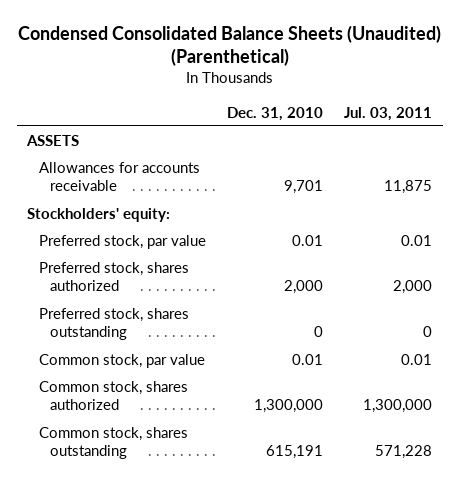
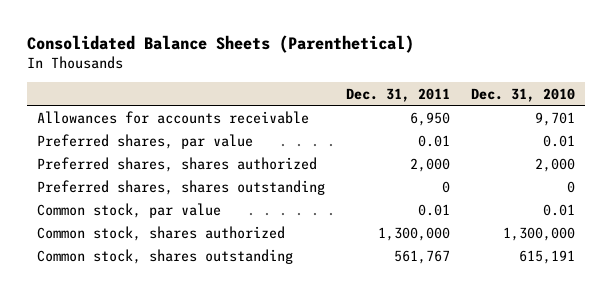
- Condensed Consolidated Balance Sheets (Unaudited) (Parenthetical)
+ Consolidated Balance Sheets (Parenthetical)
- | Dec. 31, 2010 | Jul. 03, 2011
+ | Dec. 31, 2011 | Dec. 31, 2010
- ASSETS
- Stockholders' equity:
- Preferred stock, par value | 0.01 | 0.01
- Preferred stock, shares authorized | 2,000 | 2,000
- Preferred stock, shares outstanding | 0 | 0
+ Preferred shares, par value | 0.01 | 0.01
+ Preferred shares, shares authorized | 2,000 | 2,000
+ Preferred shares, shares outstanding | 0 | 0

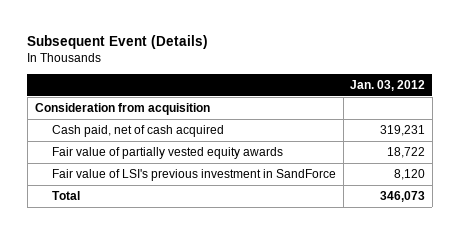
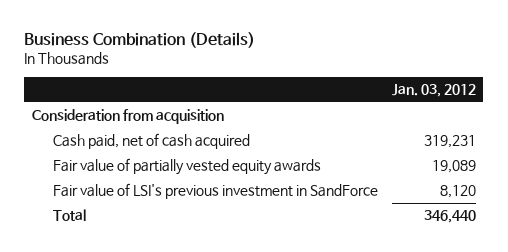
- Subsequent Event (Details)
+ Business Combination (Details)
- Fair value of partially vested equity awards | 18,722
+ Fair value of partially vested equity awards | 19,089
- Total | 346,073
+ Total | 346,440

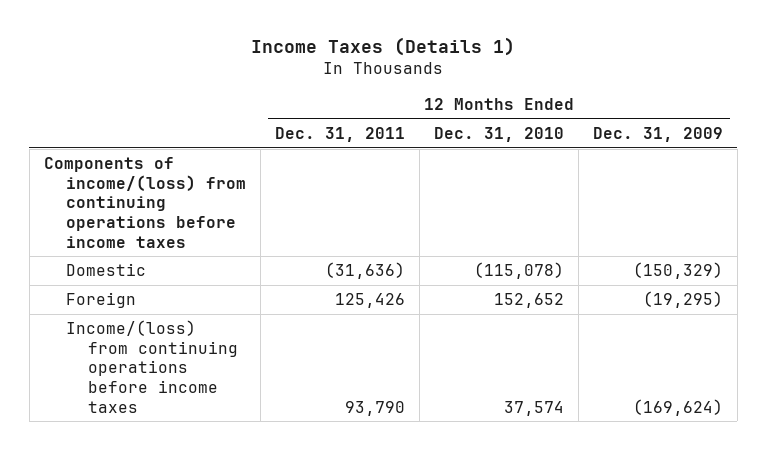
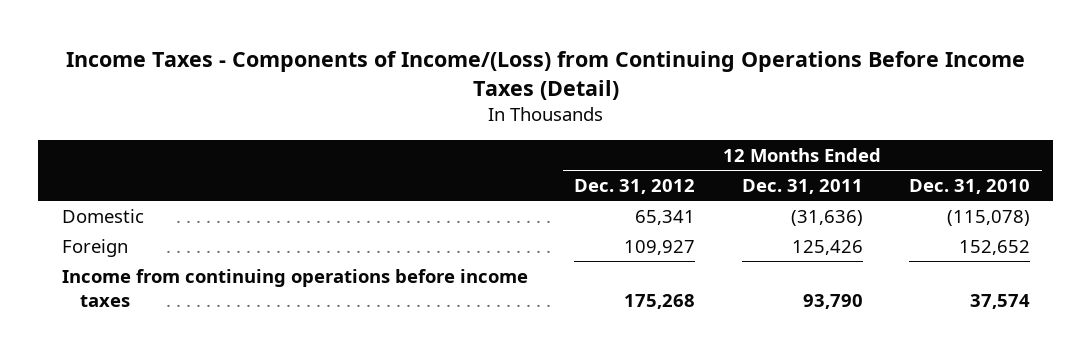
- Income Taxes (Details 1)
+ Income Taxes - Components of Income/(Loss) from Continuing Operations Before Income Taxes (Detail)
- | 12 Months Ended Dec. 31, 2011 | 12 Months Ended Dec. 31, 2010 | 12 Months Ended Dec. 31, 2009
+ | 12 Months Ended Dec. 31, 2012 | 12 Months Ended Dec. 31, 2011 | 12 Months Ended Dec. 31, 2010
- Components of income/(loss) from continuing operations before income taxes
- Income/(loss) from continuing operations before income taxes | 93,790 | 37,574 | (169,624)
+ Income from continuing operations before income taxes | 175,268 | 93,790 | 37,574

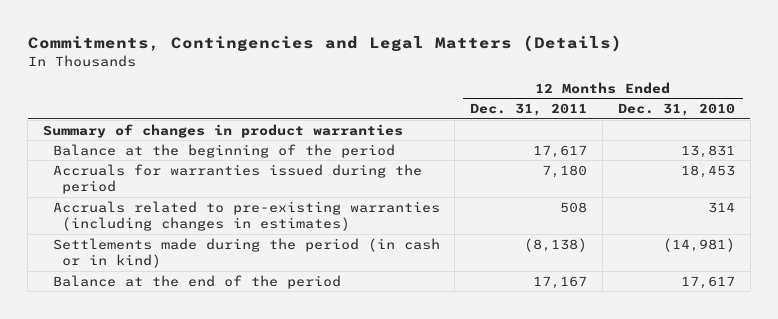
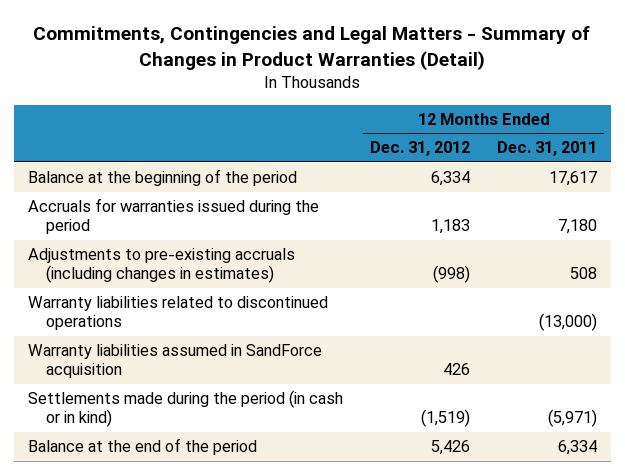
- Commitments, Contingencies and Legal Matters (Details)
+ Commitments, Contingencies and Legal Matters - Summary of Changes in Product Warranties (Detail)
- | 12 Months Ended Dec. 31, 2011 | 12 Months Ended Dec. 31, 2010
+ | 12 Months Ended Dec. 31, 2012 | 12 Months Ended Dec. 31, 2011
- Summary of changes in product warranties
- Accruals related to pre-existing warranties (including changes in estimates) | 508 | 314
- Settlements made during the period (in cash or in kind) | (8,138) | (14,981)
- Balance at the end of the period | 17,167 | 17,617
+ Adjustments to pre-existing accruals (including changes in estimates) | (998) | 508
+ Warranty liabilities related to discontinued operations | | (13,000)
+ Warranty liabilities assumed in SandForce acquisition | 426 |
+ Settlements made during the period (in cash or in kind) | (1,519) | (5,971)
+ Balance at the end of the period | 5,426 | 6,334

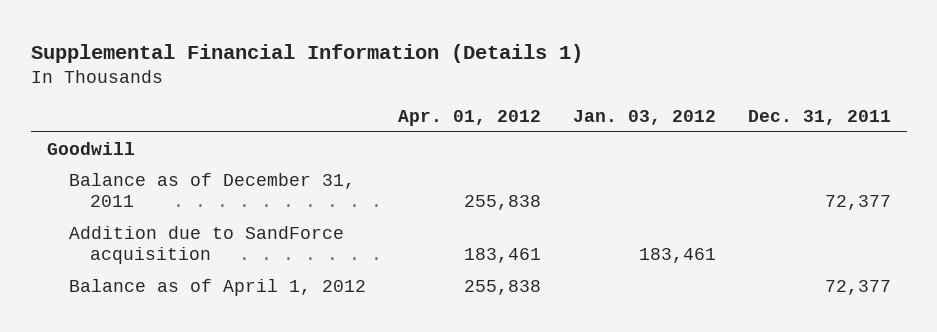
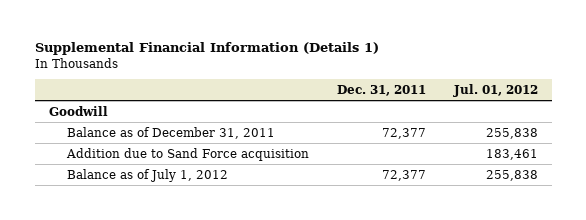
- | Apr. 01, 2012 | Jan. 03, 2012 | Dec. 31, 2011
+ | Dec. 31, 2011 | Jul. 01, 2012
- Addition due to SandForce acquisition | 183,461 | 183,461 |
- Balance as of April 1, 2012 | 255,838 | | 72,377
+ Addition due to Sand Force acquisition | | 183,461
+ Balance as of July 1, 2012 | 72,377 | 255,838

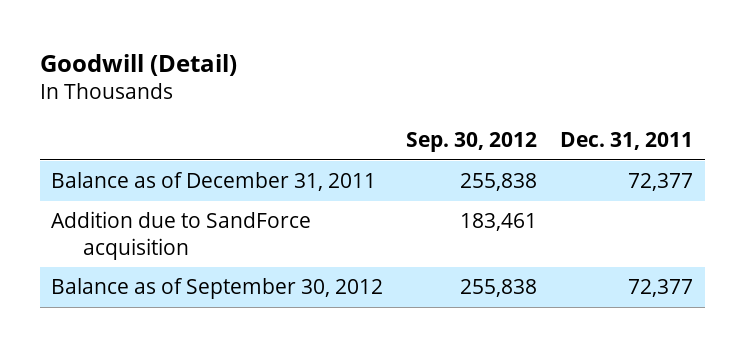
- Supplemental Financial Information (Details 1)
+ Goodwill (Detail)
- | Dec. 31, 2011 | Jul. 01, 2012
+ | Sep. 30, 2012 | Dec. 31, 2011
- Goodwill
- Addition due to Sand Force acquisition | | 183,461
- Balance as of July 1, 2012 | 72,377 | 255,838
+ Addition due to SandForce acquisition | 183,461 |
+ Balance as of September 30, 2012 | 255,838 | 72,377

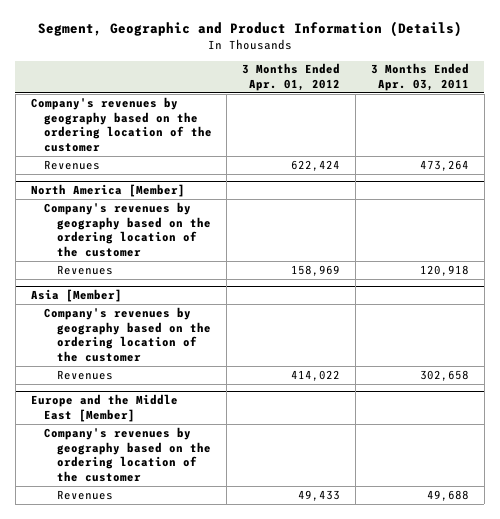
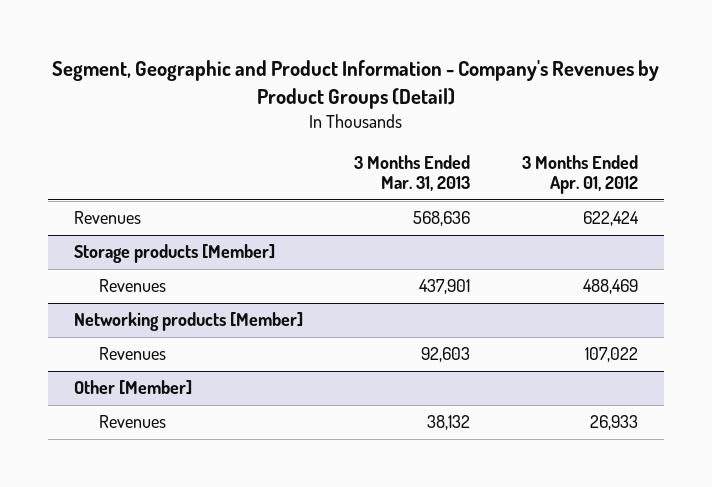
- Segment, Geographic and Product Information (Details)
+ Segment, Geographic and Product Information - Company's Revenues by Product Groups (Detail)
- | 3 Months Ended Apr. 01, 2012 | 3 Months Ended Apr. 03, 2011
+ | 3 Months Ended Mar. 31, 2013 | 3 Months Ended Apr. 01, 2012
- Company's revenues by geography based on the ordering location of the customer
- North America [Member]
- Company's revenues by geography based on the ordering location of the customer
- Revenues | 158,969 | 120,918
- Asia [Member]
- Company's revenues by geography based on the ordering location of the customer
- Revenues | 414,022 | 302,658
- Europe and the Middle East [Member]
- Company's revenues by geography based on the ordering location of the customer
- Revenues | 49,433 | 49,688
+ Storage products [Member]
+ Revenues | 437,901 | 488,469
+ Networking products [Member]
+ Revenues | 92,603 | 107,022
+ Other [Member]
+ Revenues | 38,132 | 26,933

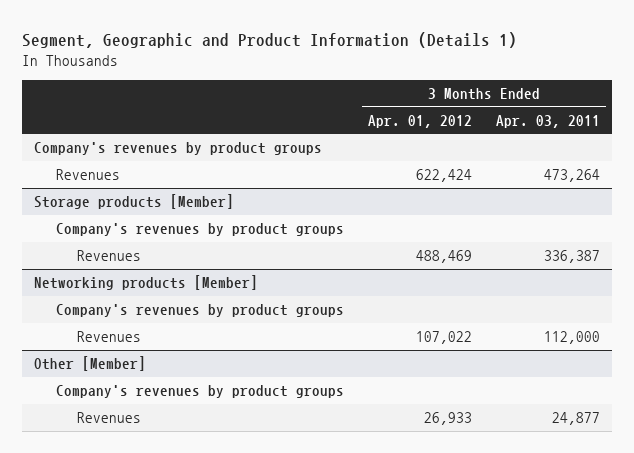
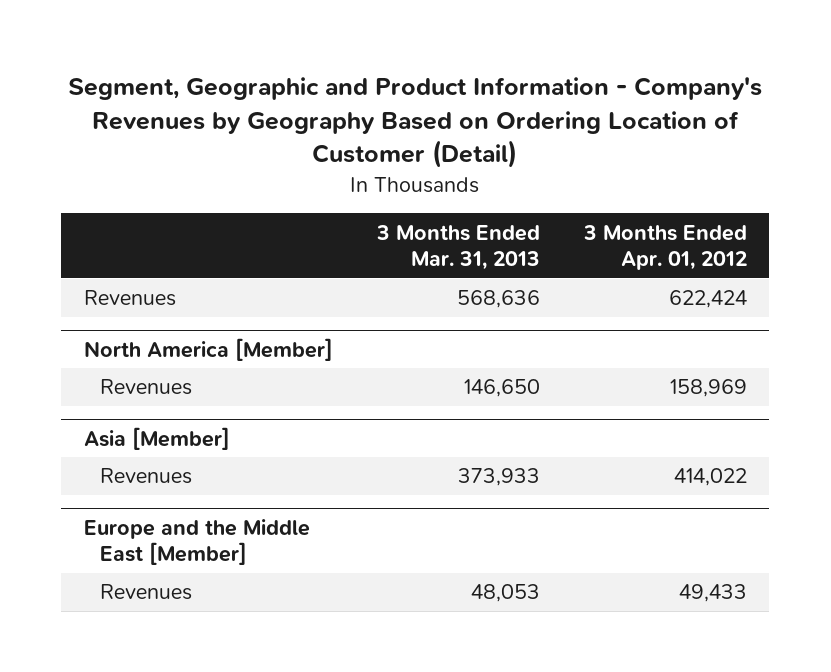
- Segment, Geographic and Product Information (Details 1)
+ Segment, Geographic and Product Information - Company's Revenues by Geography Based on Ordering Location of Customer (Detail)
- | 3 Months Ended Apr. 01, 2012 | 3 Months Ended Apr. 03, 2011
+ | 3 Months Ended Mar. 31, 2013 | 3 Months Ended Apr. 01, 2012
- Company's revenues by product groups
- Storage products [Member]
- Company's revenues by product groups
- Revenues | 488,469 | 336,387
- Networking products [Member]
- Company's revenues by product groups
- Revenues | 107,022 | 112,000
- Other [Member]
- Company's revenues by product groups
- Revenues | 26,933 | 24,877
+ North America [Member]
+ Revenues | 146,650 | 158,969
+ Asia [Member]
+ Revenues | 373,933 | 414,022
+ Europe and the Middle East [Member]
+ Revenues | 48,053 | 49,433

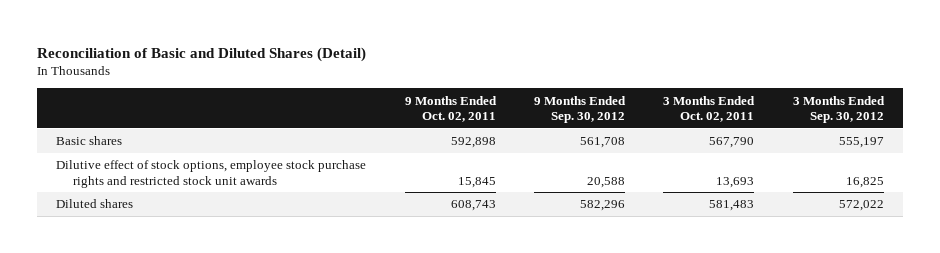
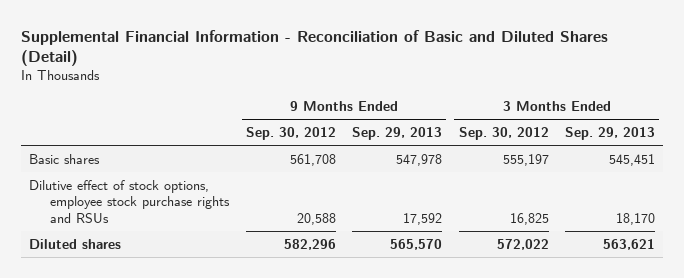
- Reconciliation of Basic and Diluted Shares (Detail)
+ Supplemental Financial Information - Reconciliation of Basic and Diluted Shares (Detail)
- | 9 Months Ended Oct. 02, 2011 | 9 Months Ended Sep. 30, 2012 | 3 Months Ended Oct. 02, 2011 | 3 Months Ended Sep. 30, 2012
+ | 9 Months Ended Sep. 30, 2012 | 9 Months Ended Sep. 29, 2013 | 3 Months Ended Sep. 30, 2012 | 3 Months Ended Sep. 29, 2013
- Dilutive effect of stock options, employee stock purchase rights and restricted stock unit awards | 15,845 | 20,588 | 13,693 | 16,825
+ Dilutive effect of stock options, employee stock purchase rights and RSUs | 20,588 | 17,592 | 16,825 | 18,170

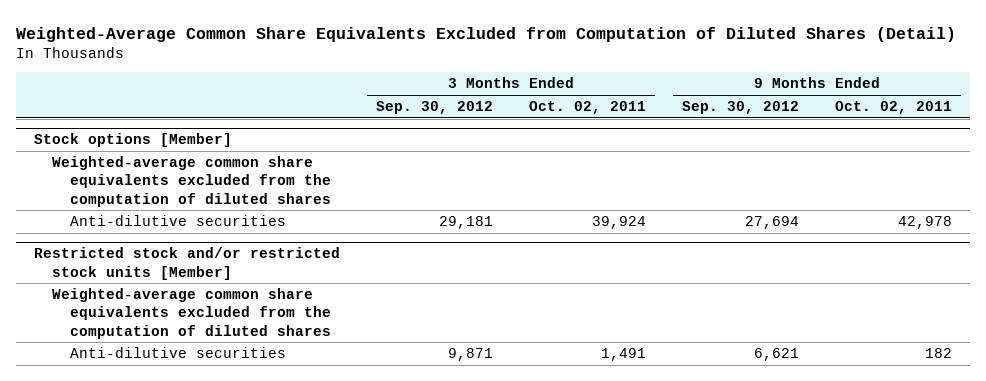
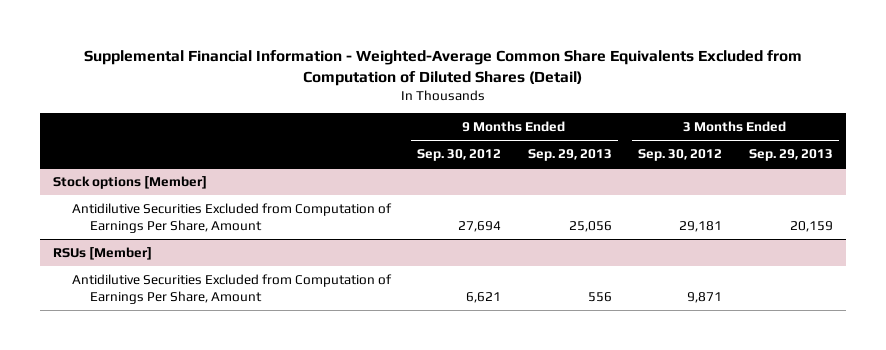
- Weighted-Average Common Share Equivalents Excluded from Computation of Diluted Shares (Detail)
+ Supplemental Financial Information - Weighted-Average Common Share Equivalents Excluded from Computation of Diluted Shares (Detail)
- | 3 Months Ended Sep. 30, 2012 | 3 Months Ended Oct. 02, 2011 | 9 Months Ended Sep. 30, 2012 | 9 Months Ended Oct. 02, 2011
+ | 9 Months Ended Sep. 30, 2012 | 9 Months Ended Sep. 29, 2013 | 3 Months Ended Sep. 30, 2012 | 3 Months Ended Sep. 29, 2013
@ Stock options [Member]
- Weighted-average common share equivalents excluded from the computation of diluted shares
- Anti-dilutive securities | 29,181 | 39,924 | 27,694 | 42,978
- Restricted stock and/or restricted stock units [Member]
- Weighted-average common share equivalents excluded from the computation of diluted shares
- Anti-dilutive securities | 9,871 | 1,491 | 6,621 | 182
@ Stock options [Member]
+ Antidilutive Securities Excluded from Computation of Earnings Per Share, Amount | 27,694 | 25,056 | 29,181 | 20,159
+ RSUs [Member]
+ Antidilutive Securities Excluded from Computation of Earnings Per Share, Amount | 6,621 | 556 | 9,871 |

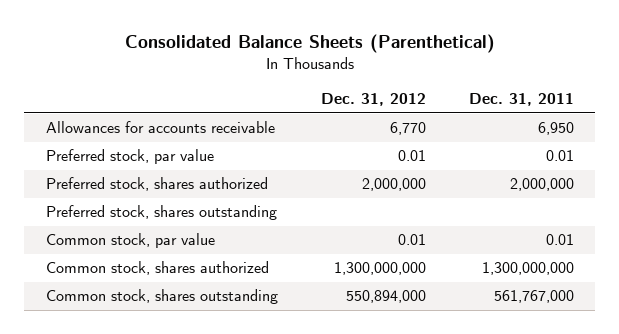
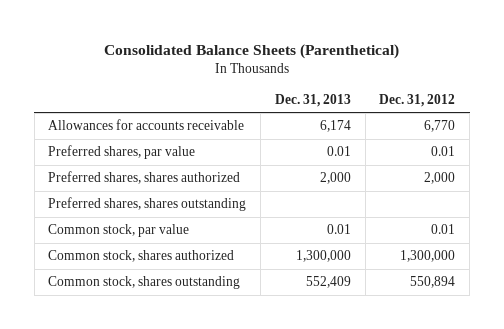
- | Dec. 31, 2012 | Dec. 31, 2011
+ | Dec. 31, 2013 | Dec. 31, 2012
- Preferred stock, par value | 0.01 | 0.01
- Preferred stock, shares authorized | 2,000,000 | 2,000,000
- Preferred stock, shares outstanding
+ Preferred shares, par value | 0.01 | 0.01
+ Preferred shares, shares authorized | 2,000 | 2,000
+ Preferred shares, shares outstanding
- Common stock, shares authorized | 1,300,000,000 | 1,300,000,000
- Common stock, shares outstanding | 550,894,000 | 561,767,000
+ Common stock, shares authorized | 1,300,000 | 1,300,000
+ Common stock, shares outstanding | 552,409 | 550,894

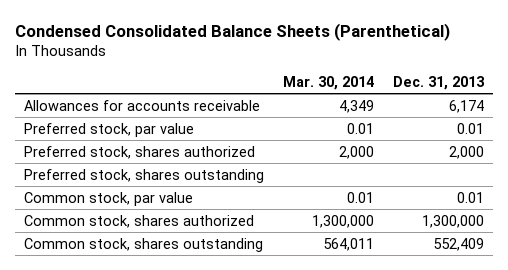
- Consolidated Balance Sheets (Parenthetical)
+ Condensed Consolidated Balance Sheets (Parenthetical)
- | Dec. 31, 2013 | Dec. 31, 2012
+ | Mar. 30, 2014 | Dec. 31, 2013
- Preferred shares, par value | 0.01 | 0.01
- Preferred shares, shares authorized | 2,000 | 2,000
- Preferred shares, shares outstanding
+ Preferred stock, par value | 0.01 | 0.01
+ Preferred stock, shares authorized | 2,000 | 2,000
+ Preferred stock, shares outstanding

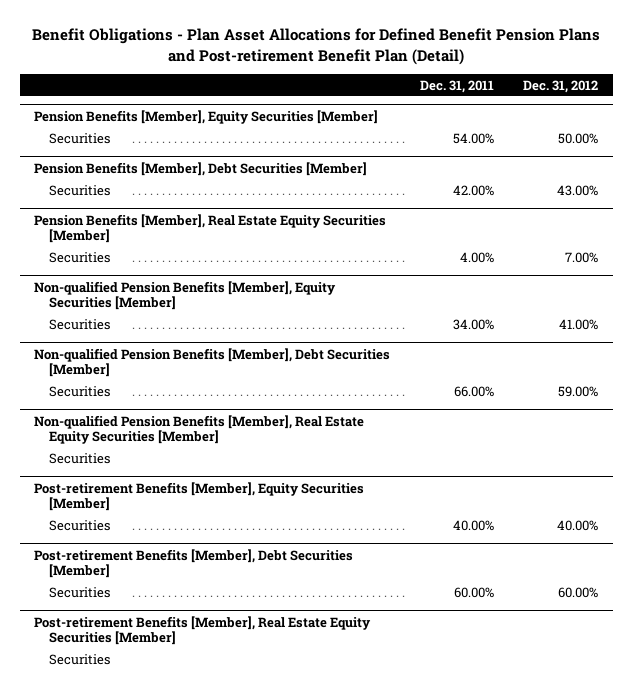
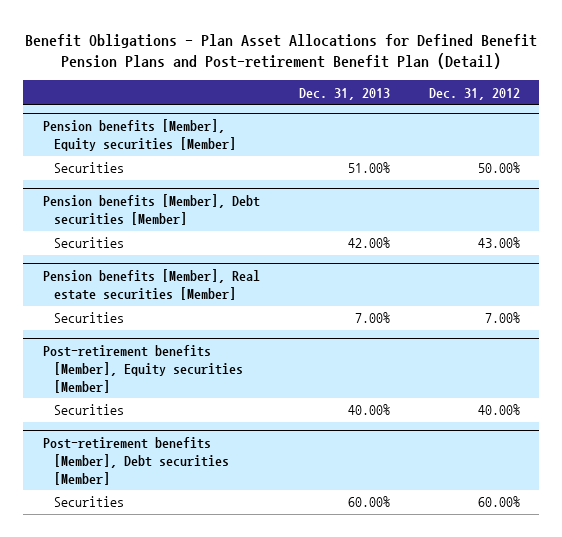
- | Dec. 31, 2011 | Dec. 31, 2012
+ | Dec. 31, 2013 | Dec. 31, 2012
- Pension Benefits [Member], Equity Securities [Member]
+ Pension benefits [Member], Equity securities [Member]
- Pension Benefits [Member], Debt Securities [Member]
+ Pension benefits [Member], Debt securities [Member]
- Pension Benefits [Member], Real Estate Equity Securities [Member]
+ Pension benefits [Member], Real estate securities [Member]
- Non-qualified Pension Benefits [Member], Equity Securities [Member]
- Securities | 34.00% | 41.00%
- Non-qualified Pension Benefits [Member], Debt Securities [Member]
- Securities | 66.00% | 59.00%
- Non-qualified Pension Benefits [Member], Real Estate Equity Securities [Member]
- Securities
- Post-retirement Benefits [Member], Equity Securities [Member]
+ Post-retirement benefits [Member], Equity securities [Member]
- Post-retirement Benefits [Member], Debt Securities [Member]
+ Post-retirement benefits [Member], Debt securities [Member]
- Post-retirement Benefits [Member], Real Estate Equity Securities [Member]
- Securities

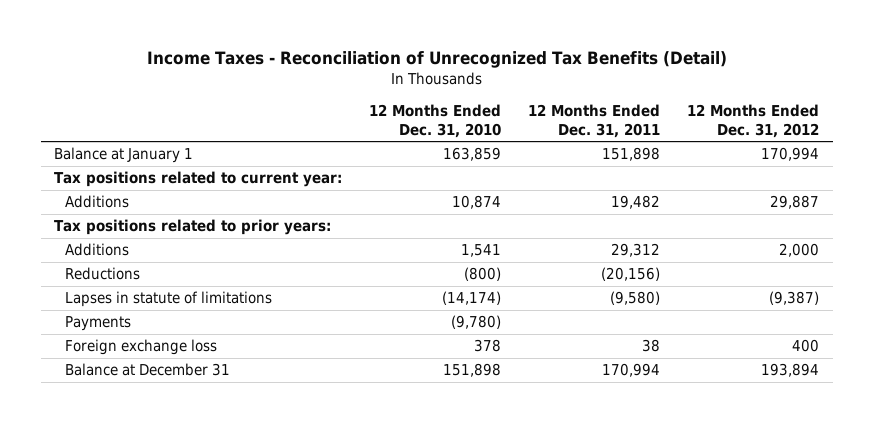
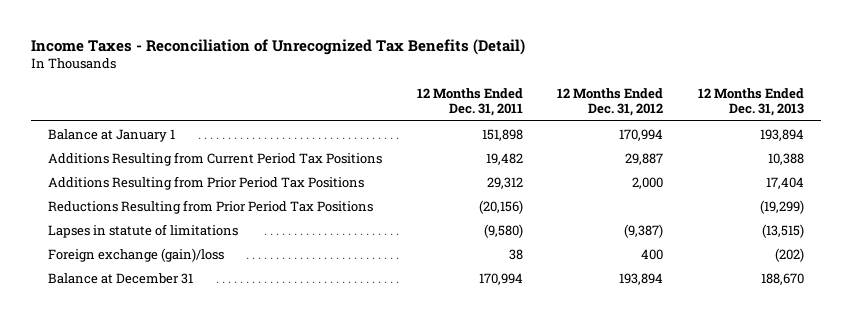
- | 12 Months Ended Dec. 31, 2010 | 12 Months Ended Dec. 31, 2011 | 12 Months Ended Dec. 31, 2012
+ | 12 Months Ended Dec. 31, 2011 | 12 Months Ended Dec. 31, 2012 | 12 Months Ended Dec. 31, 2013
- Tax positions related to current year:
- Additions | 10,874 | 19,482 | 29,887
- Tax positions related to prior years:
- Additions | 1,541 | 29,312 | 2,000
- Reductions | (800) | (20,156) |
+ Additions Resulting from Current Period Tax Positions | 19,482 | 29,887 | 10,388
+ Additions Resulting from Prior Period Tax Positions | 29,312 | 2,000 | 17,404
+ Reductions Resulting from Prior Period Tax Positions | (20,156) | | (19,299)
- Payments | (9,780) | |
- Foreign exchange loss | 378 | 38 | 400
+ Foreign exchange (gain)/loss | 38 | 400 | (202)

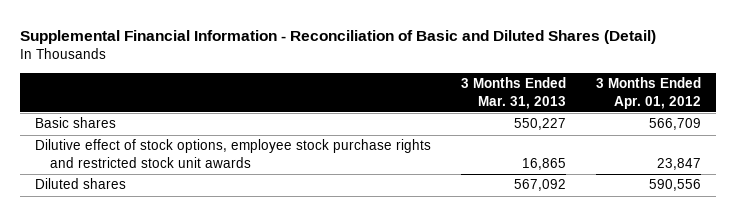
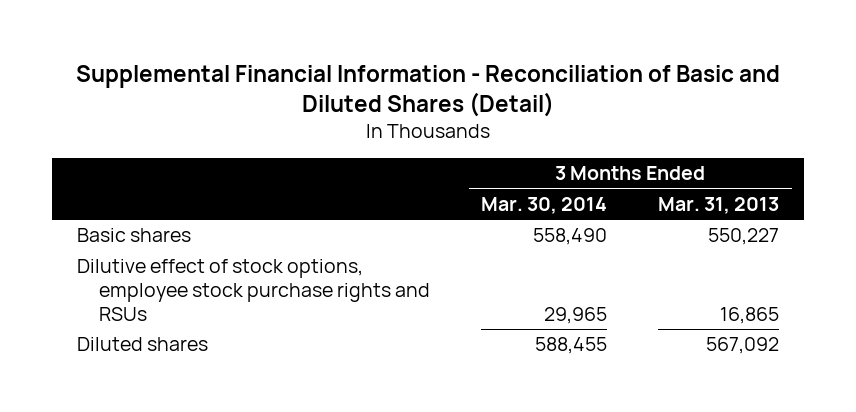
- | 3 Months Ended Mar. 31, 2013 | 3 Months Ended Apr. 01, 2012
+ | 3 Months Ended Mar. 30, 2014 | 3 Months Ended Mar. 31, 2013
- Dilutive effect of stock options, employee stock purchase rights and restricted stock unit awards | 16,865 | 23,847
+ Dilutive effect of stock options, employee stock purchase rights and RSUs | 29,965 | 16,865

